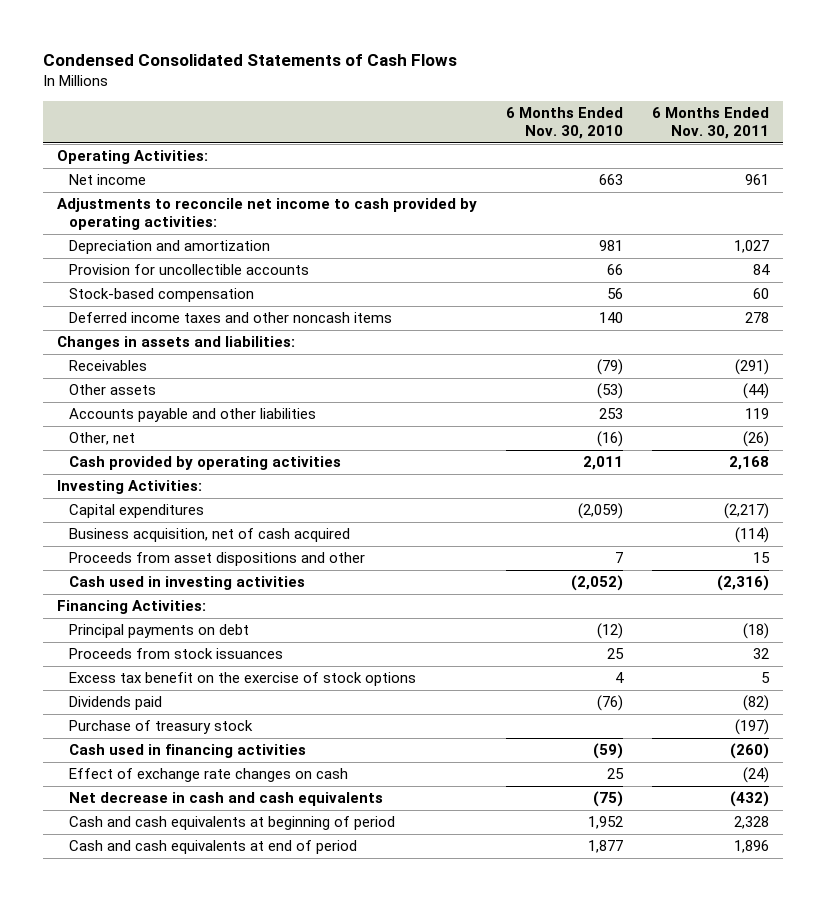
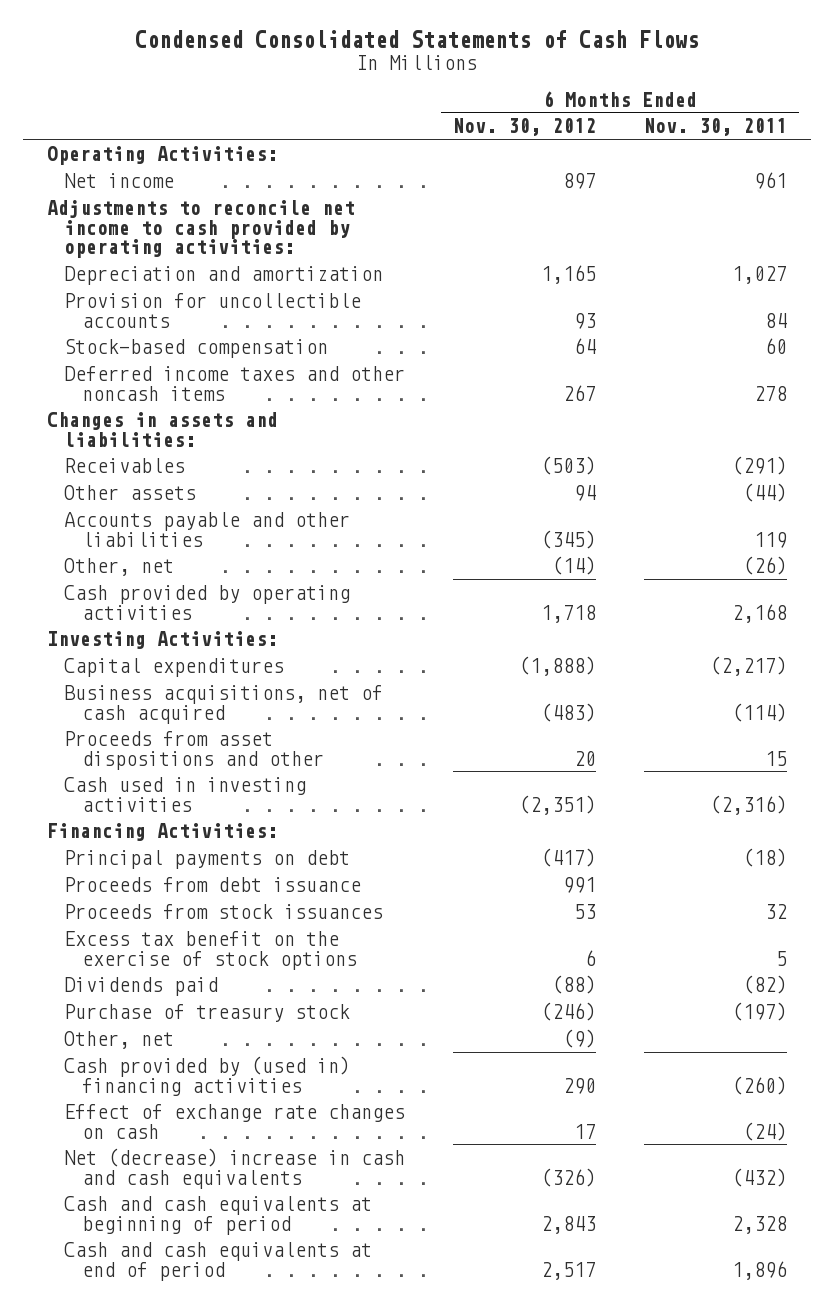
- | 6 Months Ended Nov. 30, 2010 | 6 Months Ended Nov. 30, 2011
+ | 6 Months Ended Nov. 30, 2012 | 6 Months Ended Nov. 30, 2011
- Business acquisition, net of cash acquired | | (114)
+ Business acquisitions, net of cash acquired | (483) | (114)
+ Proceeds from debt issuance | 991 |
- Cash used in financing activities | (59) | (260)
+ Other, net | (9) |
+ Cash provided by (used in) financing activities | 290 | (260)
- Net decrease in cash and cash equivalents | (75) | (432)
+ Net (decrease) increase in cash and cash equivalents | (326) | (432)

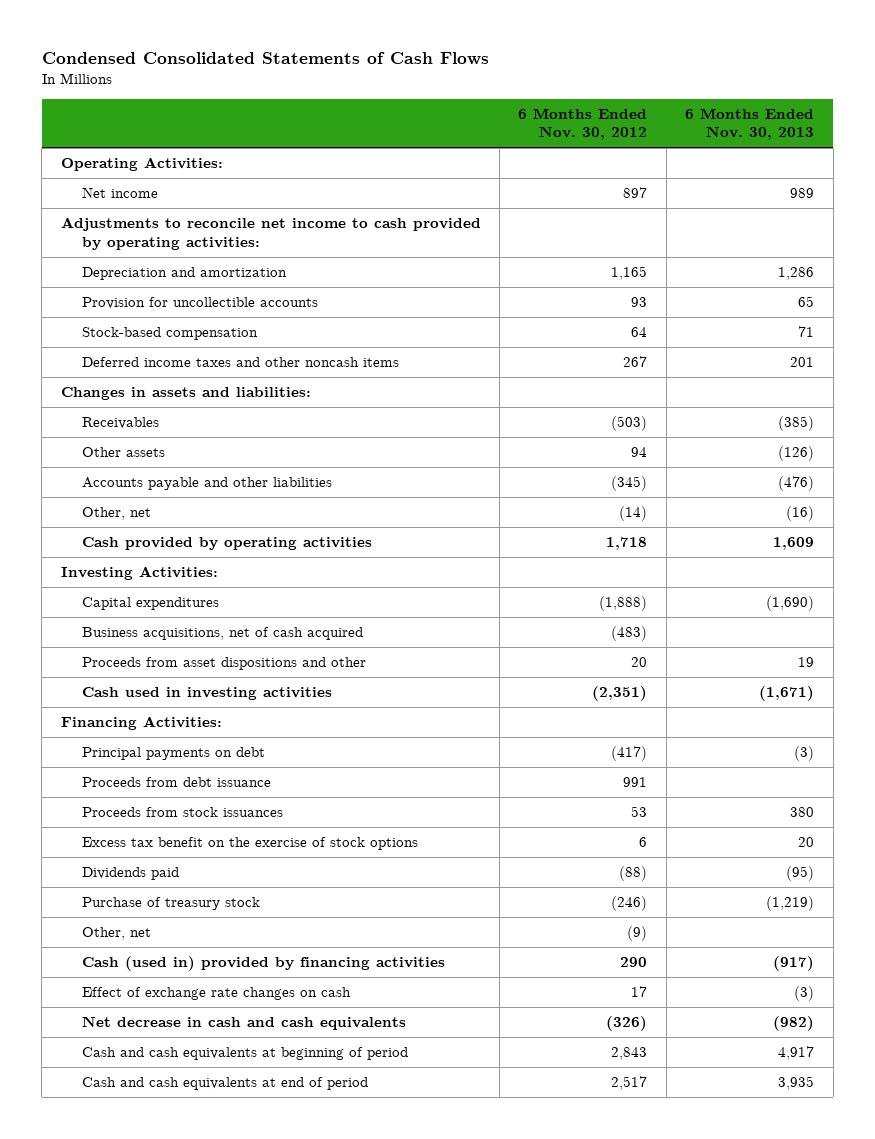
- | 6 Months Ended Nov. 30, 2012 | 6 Months Ended Nov. 30, 2011
+ | 6 Months Ended Nov. 30, 2012 | 6 Months Ended Nov. 30, 2013
- Cash provided by (used in) financing activities | 290 | (260)
+ Cash (used in) provided by financing activities | 290 | (917)
- Net (decrease) increase in cash and cash equivalents | (326) | (432)
+ Net decrease in cash and cash equivalents | (326) | (982)

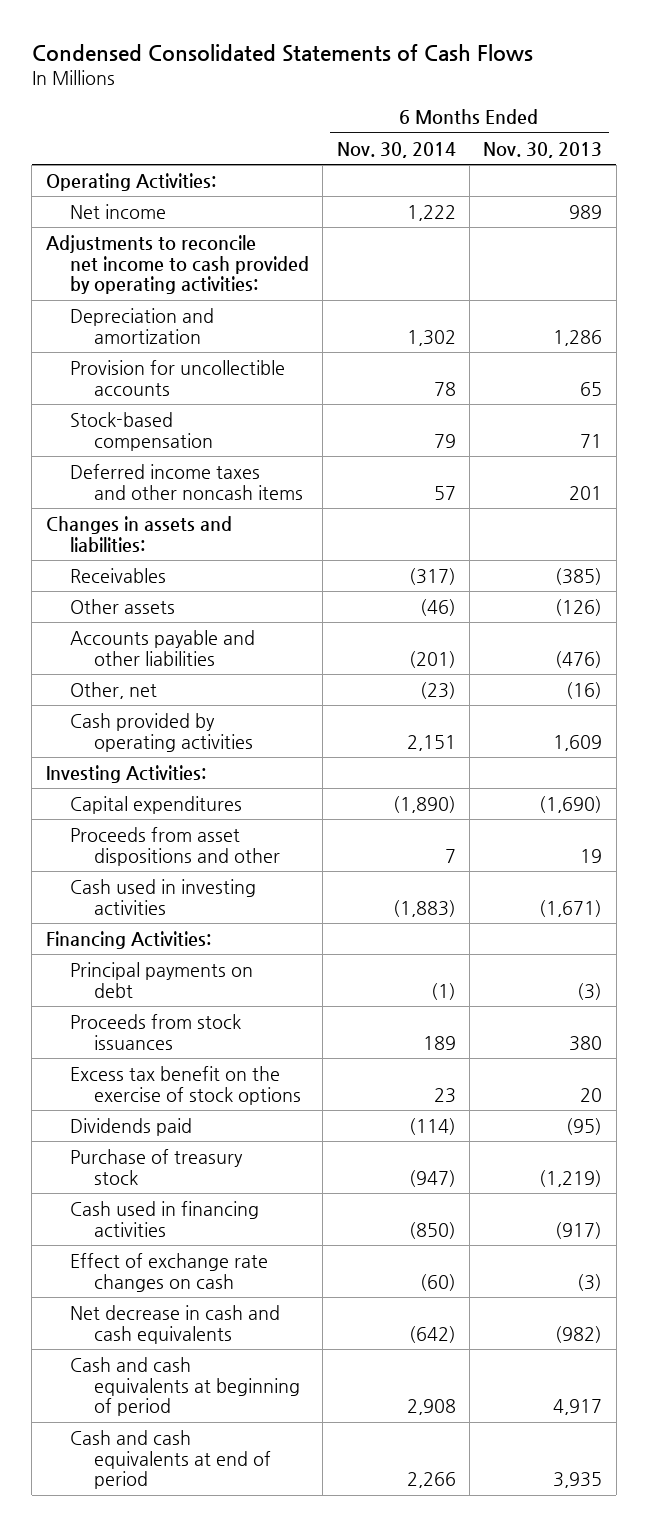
- | 6 Months Ended Nov. 30, 2012 | 6 Months Ended Nov. 30, 2013
+ | 6 Months Ended Nov. 30, 2014 | 6 Months Ended Nov. 30, 2013
- Business acquisitions, net of cash acquired | (483) |
- Proceeds from debt issuance | 991 |
- Other, net | (9) |
- Cash (used in) provided by financing activities | 290 | (917)
+ Cash used in financing activities | (850) | (917)

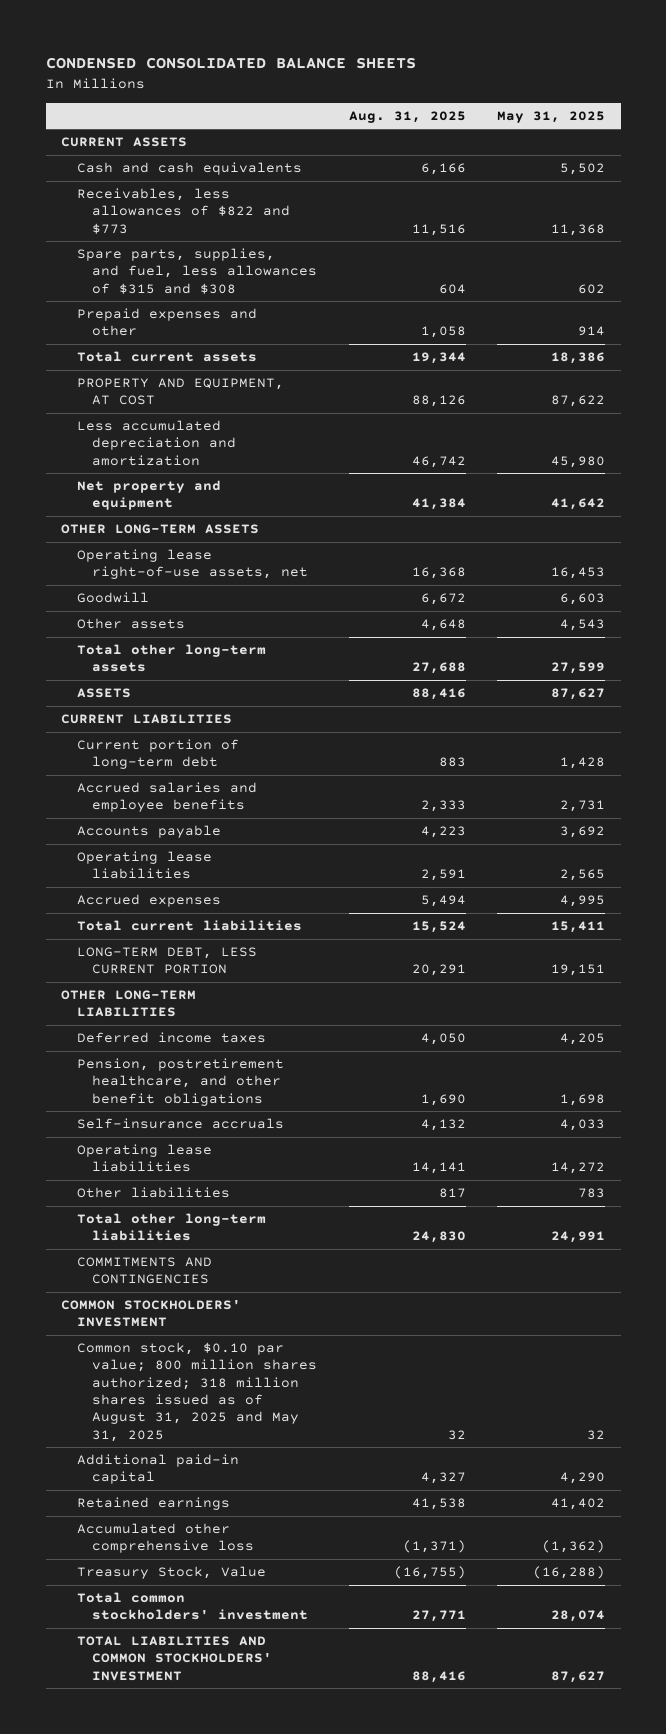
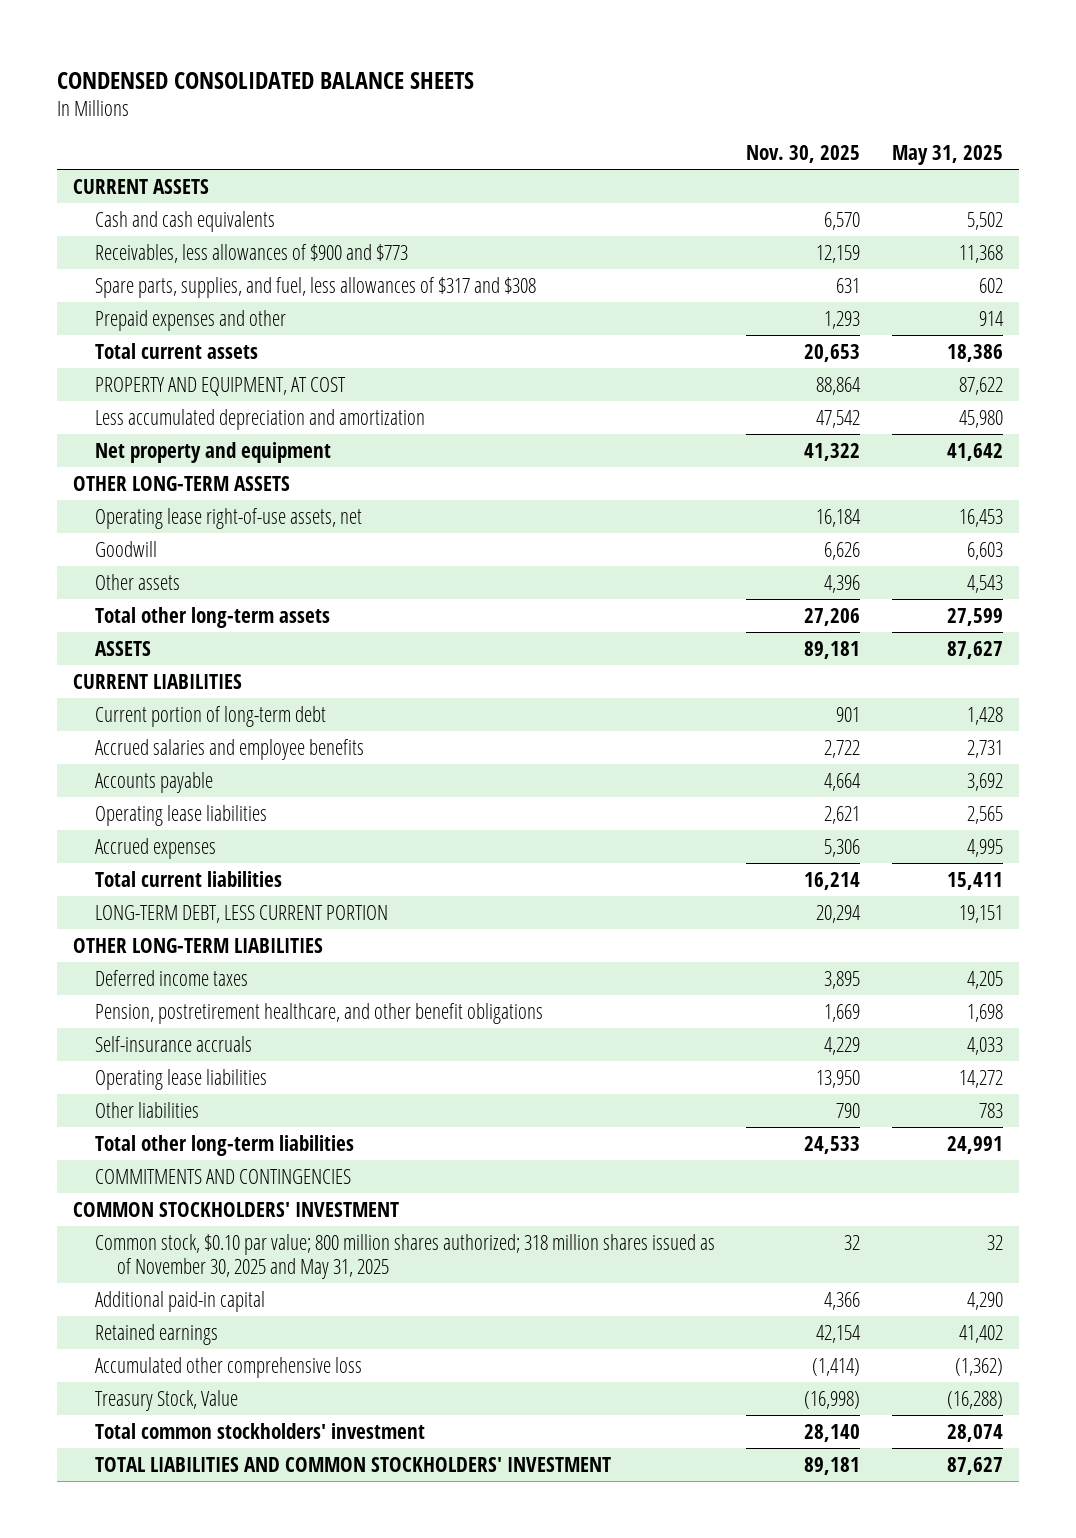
- | Aug. 31, 2025 | May 31, 2025
+ | Nov. 30, 2025 | May 31, 2025
- Receivables, less allowances of $822 and $773 | 11,516 | 11,368
- Spare parts, supplies, and fuel, less allowances of $315 and $308 | 604 | 602
+ Receivables, less allowances of $900 and $773 | 12,159 | 11,368
+ Spare parts, supplies, and fuel, less allowances of $317 and $308 | 631 | 602
- Common stock, $0.10 par value; 800 million shares authorized; 318 million shares issued as of August 31, 2025 and May 31, 2025 | 32 | 32
+ Common stock, $0.10 par value; 800 million shares authorized; 318 million shares issued as of November 30, 2025 and May 31, 2025 | 32 | 32

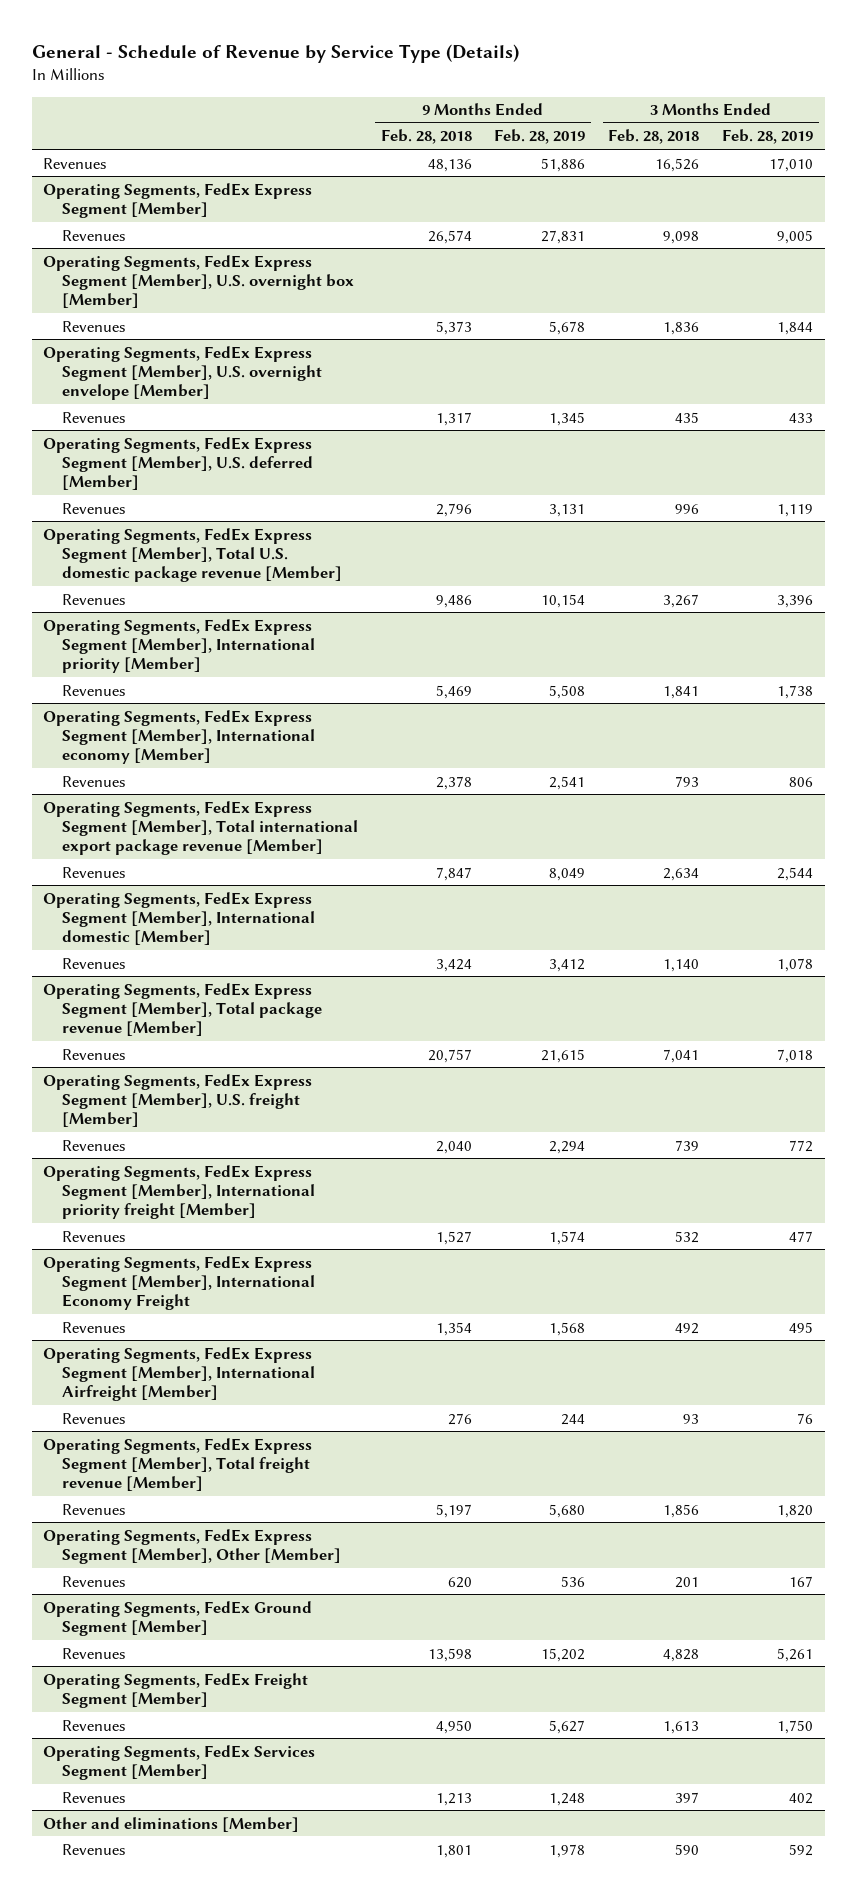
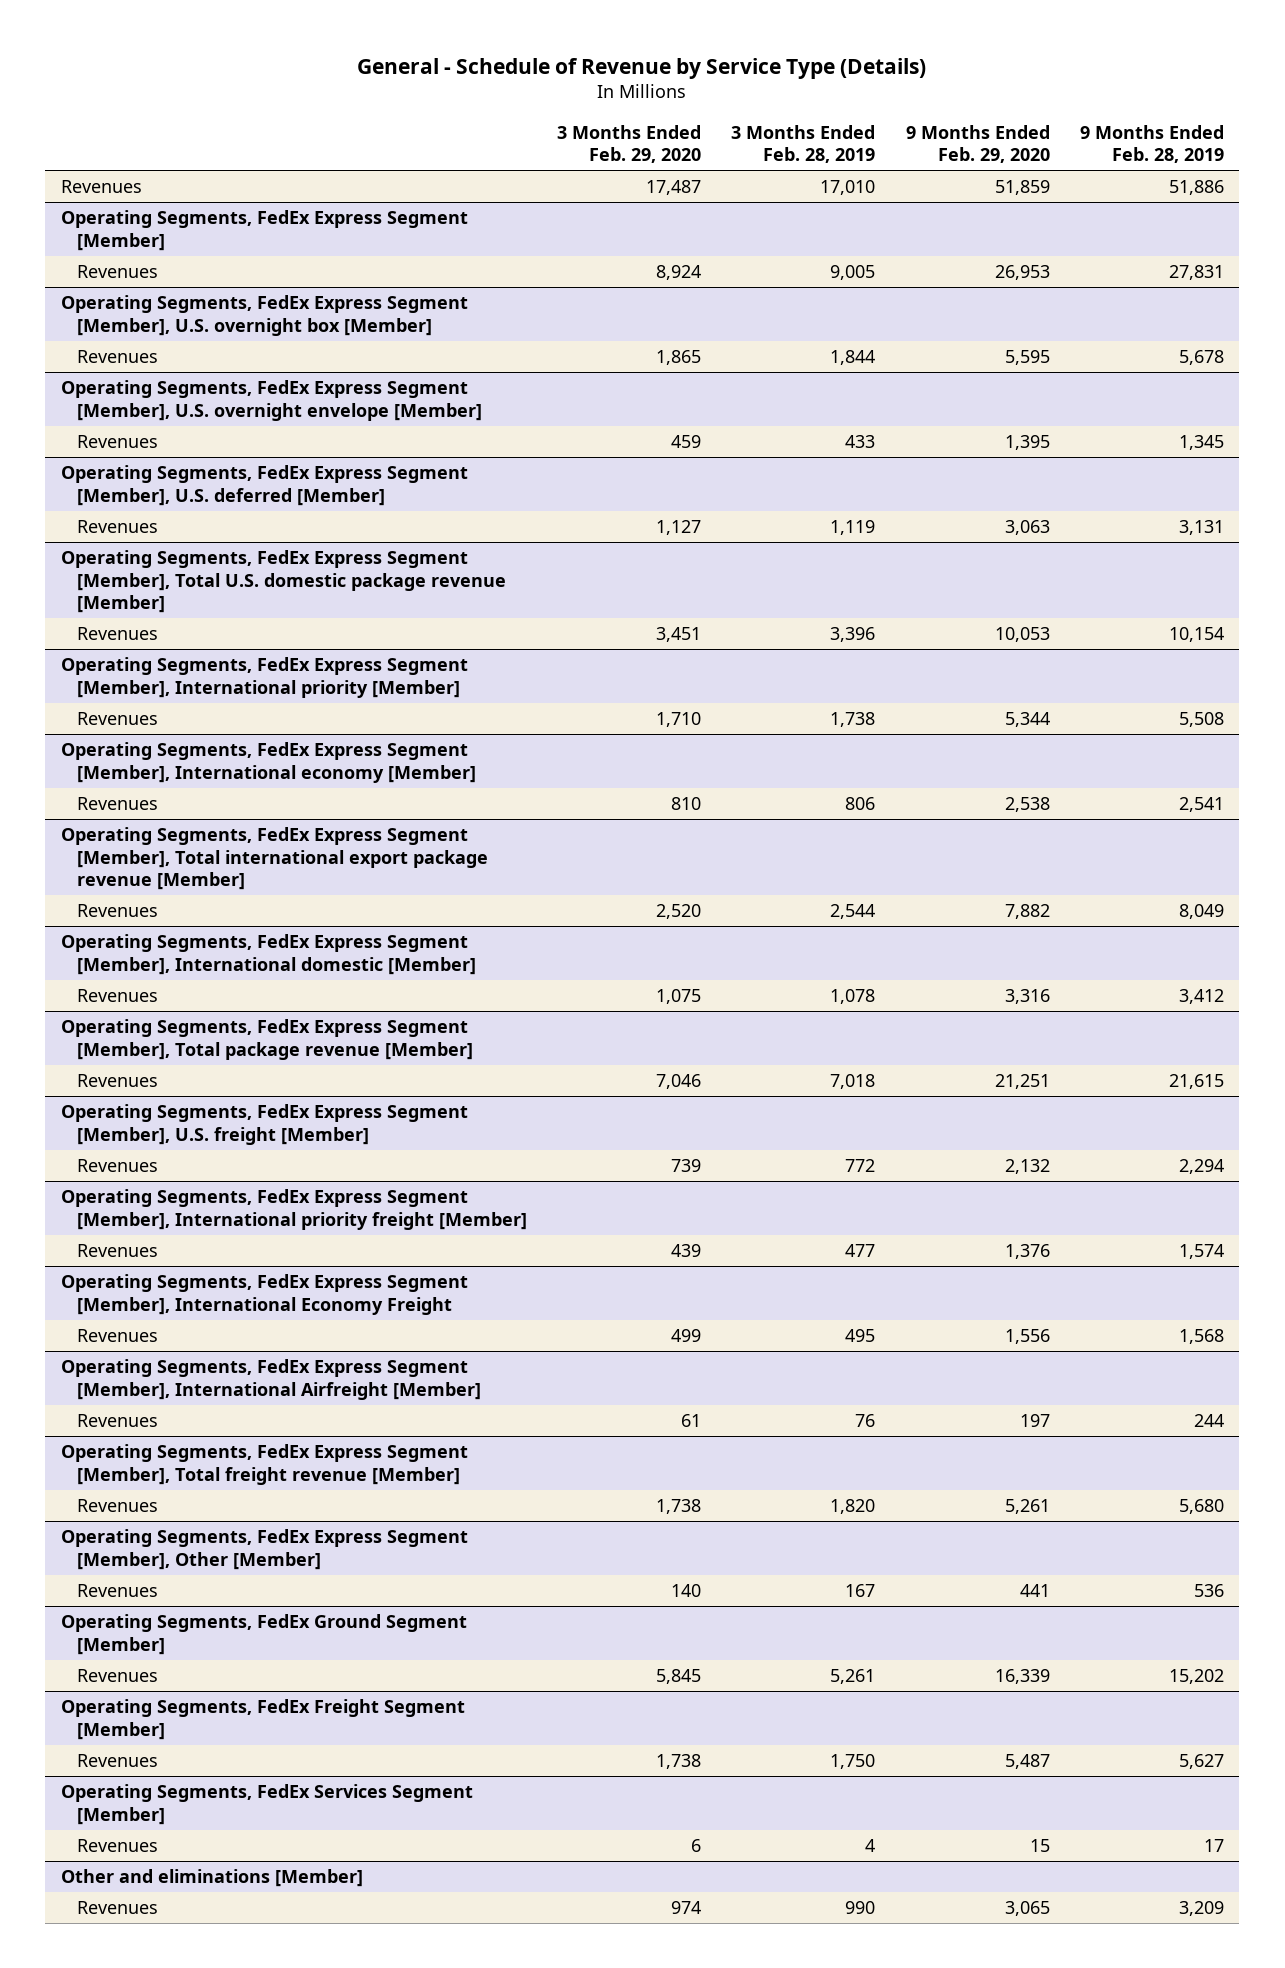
- | 9 Months Ended Feb. 28, 2018 | 9 Months Ended Feb. 28, 2019 | 3 Months Ended Feb. 28, 2018 | 3 Months Ended Feb. 28, 2019
+ | 3 Months Ended Feb. 29, 2020 | 3 Months Ended Feb. 28, 2019 | 9 Months Ended Feb. 29, 2020 | 9 Months Ended Feb. 28, 2019
@ Operating Segments, FedEx Services Segment [Member]
- Revenues | 1,213 | 1,248 | 397 | 402
+ Revenues | 6 | 4 | 15 | 17
@ Other and eliminations [Member]
- Revenues | 1,801 | 1,978 | 590 | 592
+ Revenues | 974 | 990 | 3,065 | 3,209

